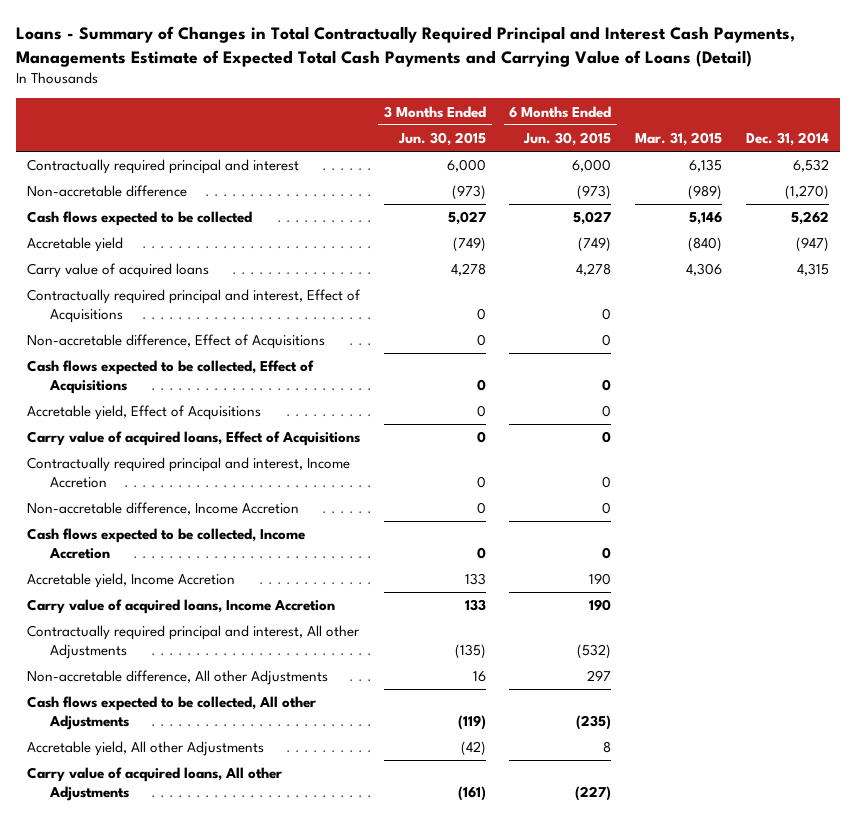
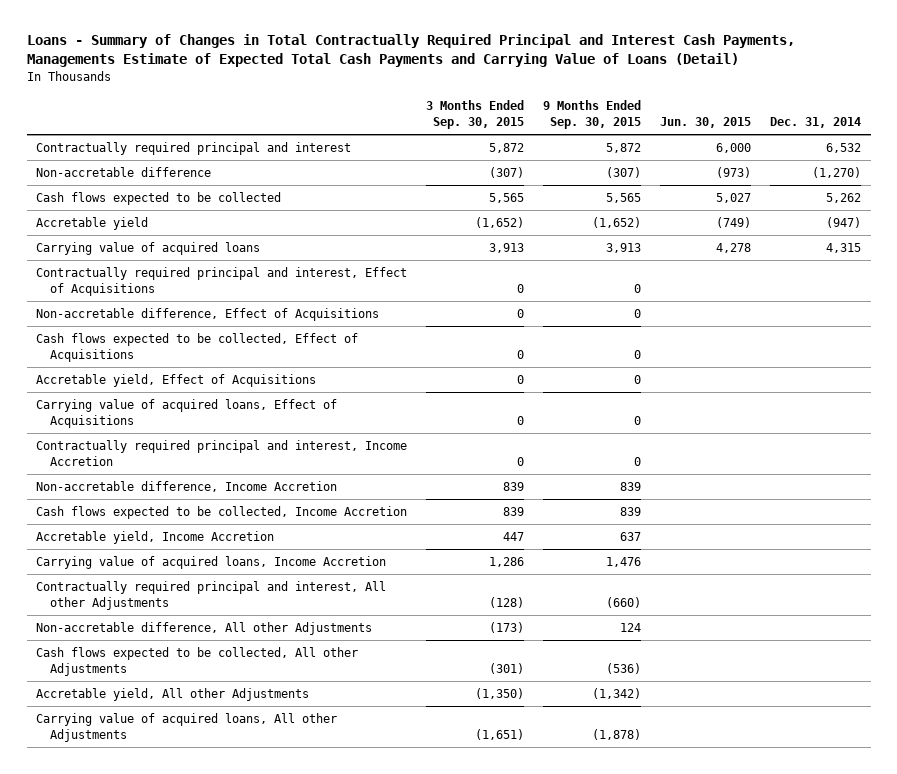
- | 3 Months Ended Jun. 30, 2015 | 6 Months Ended Jun. 30, 2015 | Mar. 31, 2015 | Dec. 31, 2014
+ | 3 Months Ended Sep. 30, 2015 | 9 Months Ended Sep. 30, 2015 | Jun. 30, 2015 | Dec. 31, 2014
- Carry value of acquired loans | 4,278 | 4,278 | 4,306 | 4,315
+ Carrying value of acquired loans | 3,913 | 3,913 | 4,278 | 4,315
- Carry value of acquired loans, Effect of Acquisitions | 0 | 0 | |
+ Carrying value of acquired loans, Effect of Acquisitions | 0 | 0 | |
- Carry value of acquired loans, Income Accretion | 133 | 190 | |
+ Carrying value of acquired loans, Income Accretion | 1,286 | 1,476 | |
- Carry value of acquired loans, All other Adjustments | (161) | (227) | |
+ Carrying value of acquired loans, All other Adjustments | (1,651) | (1,878) | |

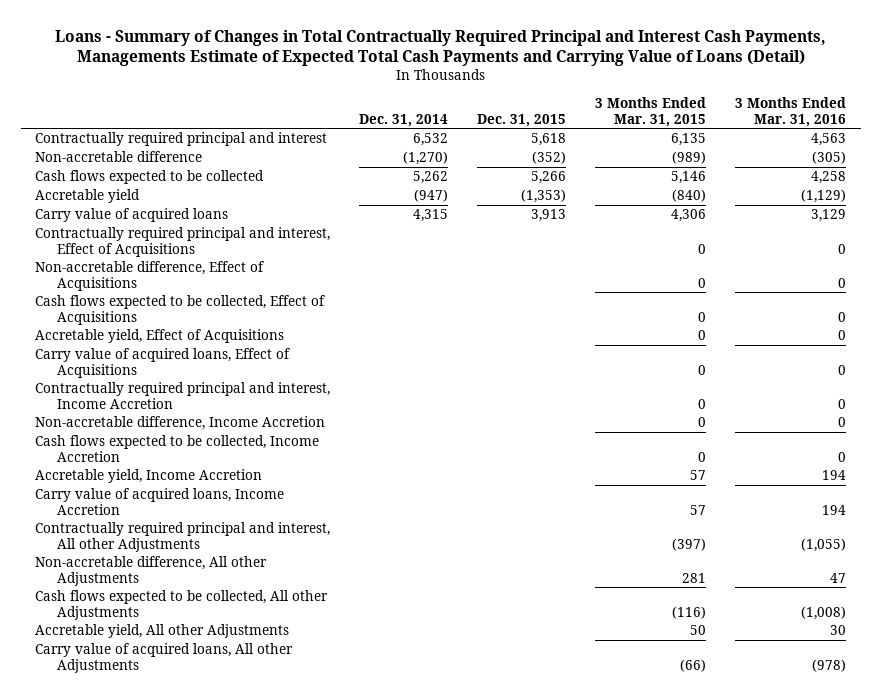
- | 3 Months Ended Sep. 30, 2015 | 9 Months Ended Sep. 30, 2015 | Jun. 30, 2015 | Dec. 31, 2014
+ | Dec. 31, 2014 | Dec. 31, 2015 | 3 Months Ended Mar. 31, 2015 | 3 Months Ended Mar. 31, 2016
- Carrying value of acquired loans | 3,913 | 3,913 | 4,278 | 4,315
+ Carry value of acquired loans | 4,315 | 3,913 | 4,306 | 3,129
- Carrying value of acquired loans, Effect of Acquisitions | 0 | 0 | |
+ Carry value of acquired loans, Effect of Acquisitions | | | 0 | 0
- Carrying value of acquired loans, Income Accretion | 1,286 | 1,476 | |
+ Carry value of acquired loans, Income Accretion | | | 57 | 194
- Carrying value of acquired loans, All other Adjustments | (1,651) | (1,878) | |
+ Carry value of acquired loans, All other Adjustments | | | (66) | (978)

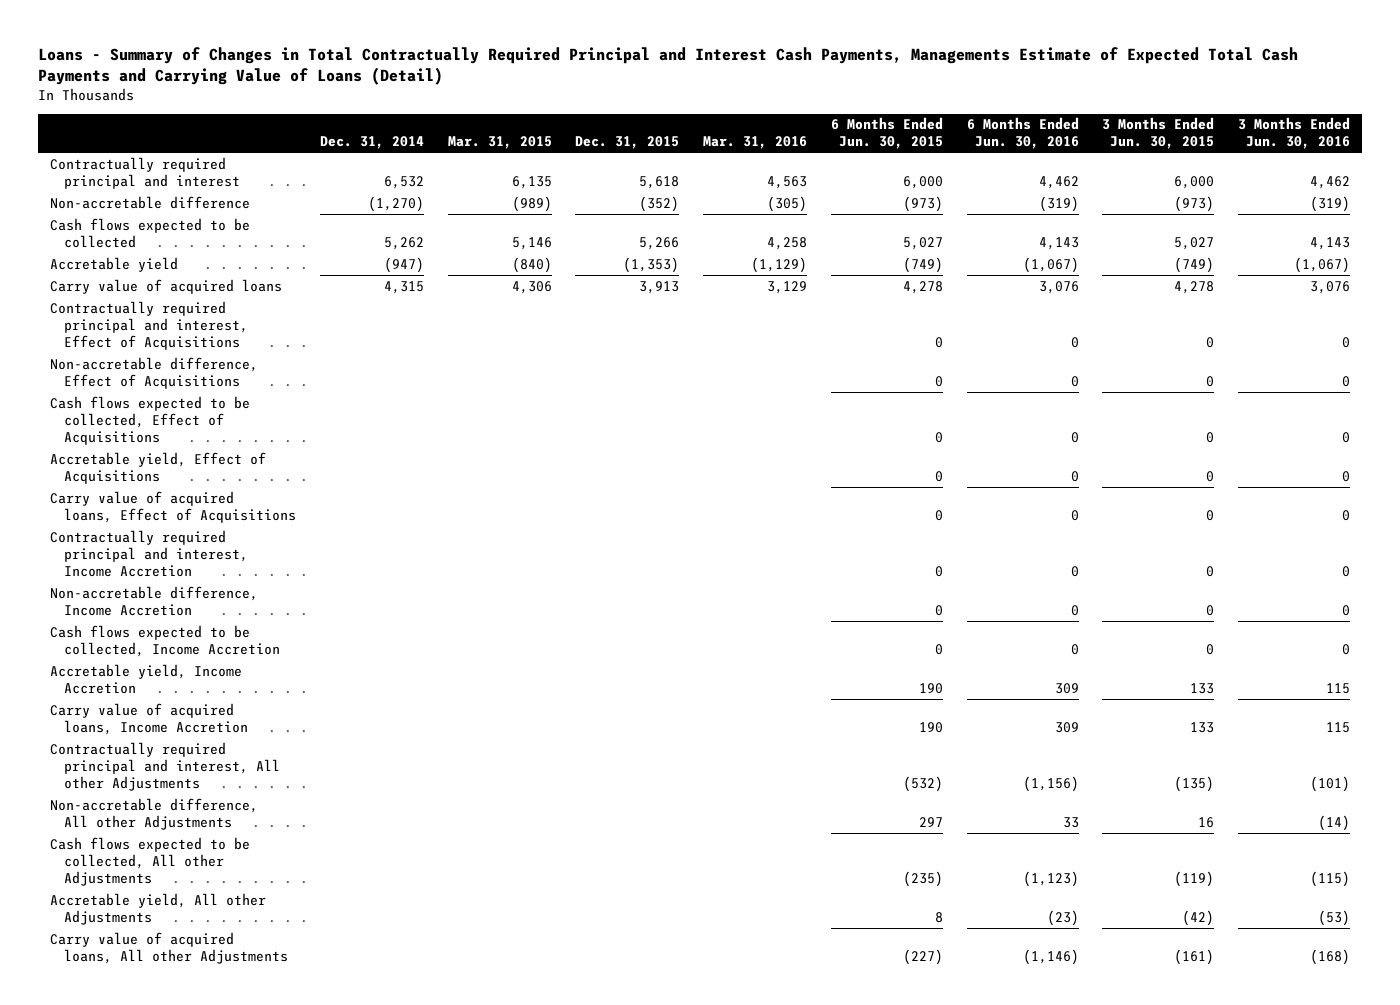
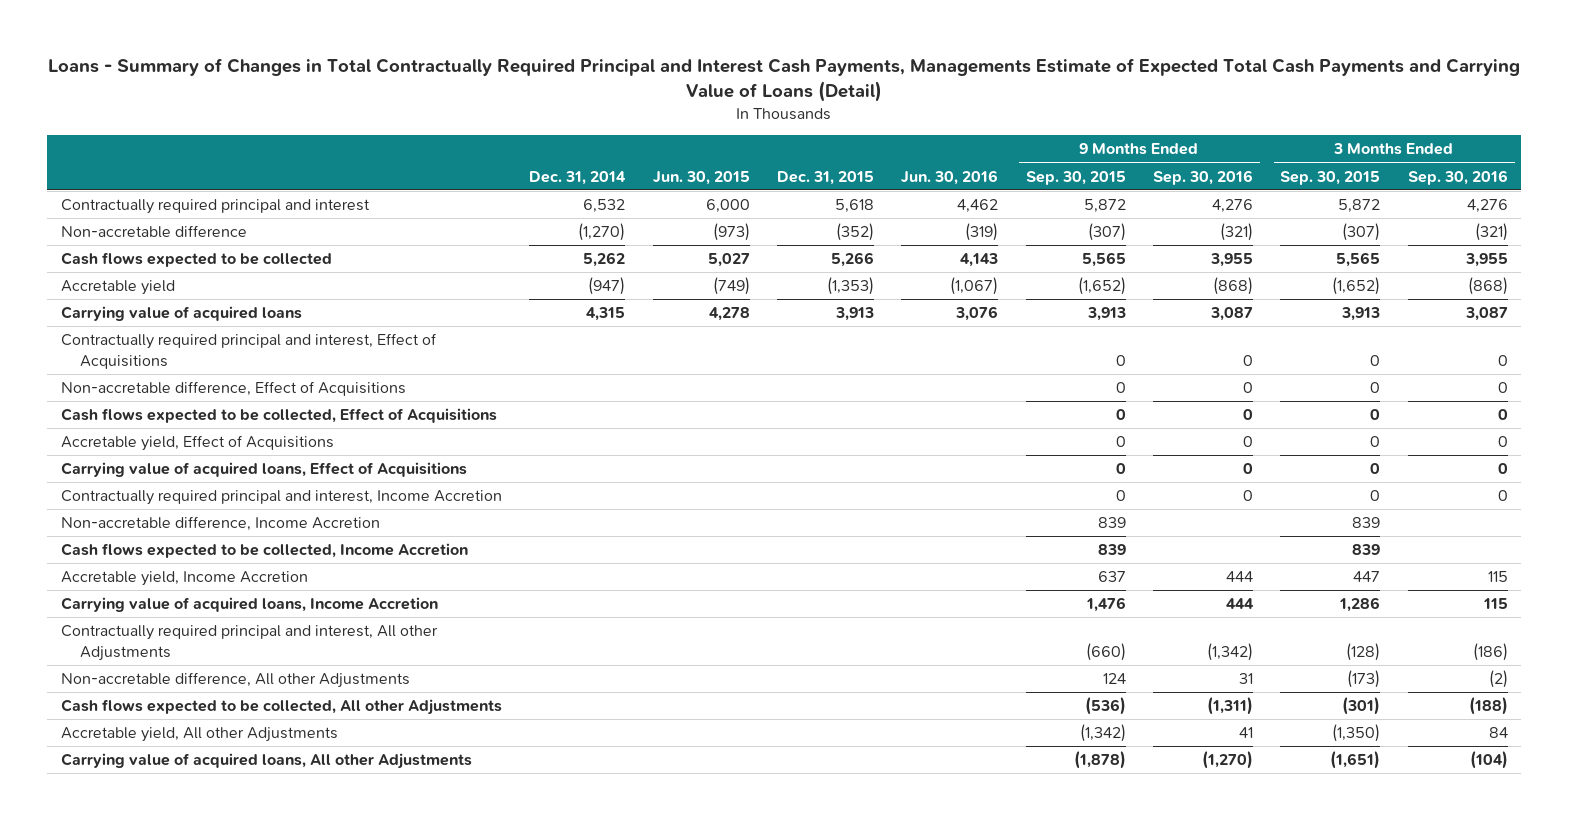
- | Dec. 31, 2014 | Mar. 31, 2015 | Dec. 31, 2015 | Mar. 31, 2016 | 6 Months Ended Jun. 30, 2015 | 6 Months Ended Jun. 30, 2016 | 3 Months Ended Jun. 30, 2015 | 3 Months Ended Jun. 30, 2016
+ | Dec. 31, 2014 | Jun. 30, 2015 | Dec. 31, 2015 | Jun. 30, 2016 | 9 Months Ended Sep. 30, 2015 | 9 Months Ended Sep. 30, 2016 | 3 Months Ended Sep. 30, 2015 | 3 Months Ended Sep. 30, 2016
- Carry value of acquired loans | 4,315 | 4,306 | 3,913 | 3,129 | 4,278 | 3,076 | 4,278 | 3,076
+ Carrying value of acquired loans | 4,315 | 4,278 | 3,913 | 3,076 | 3,913 | 3,087 | 3,913 | 3,087
- Carry value of acquired loans, Effect of Acquisitions | | | | | 0 | 0 | 0 | 0
+ Carrying value of acquired loans, Effect of Acquisitions | | | | | 0 | 0 | 0 | 0
- Carry value of acquired loans, Income Accretion | | | | | 190 | 309 | 133 | 115
+ Carrying value of acquired loans, Income Accretion | | | | | 1,476 | 444 | 1,286 | 115
- Carry value of acquired loans, All other Adjustments | | | | | (227) | (1,146) | (161) | (168)
+ Carrying value of acquired loans, All other Adjustments | | | | | (1,878) | (1,270) | (1,651) | (104)

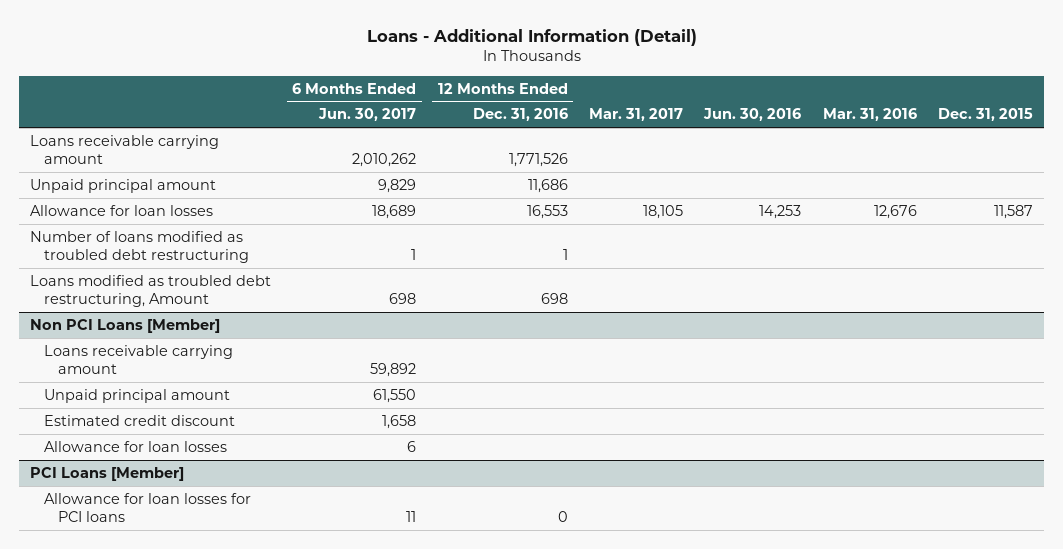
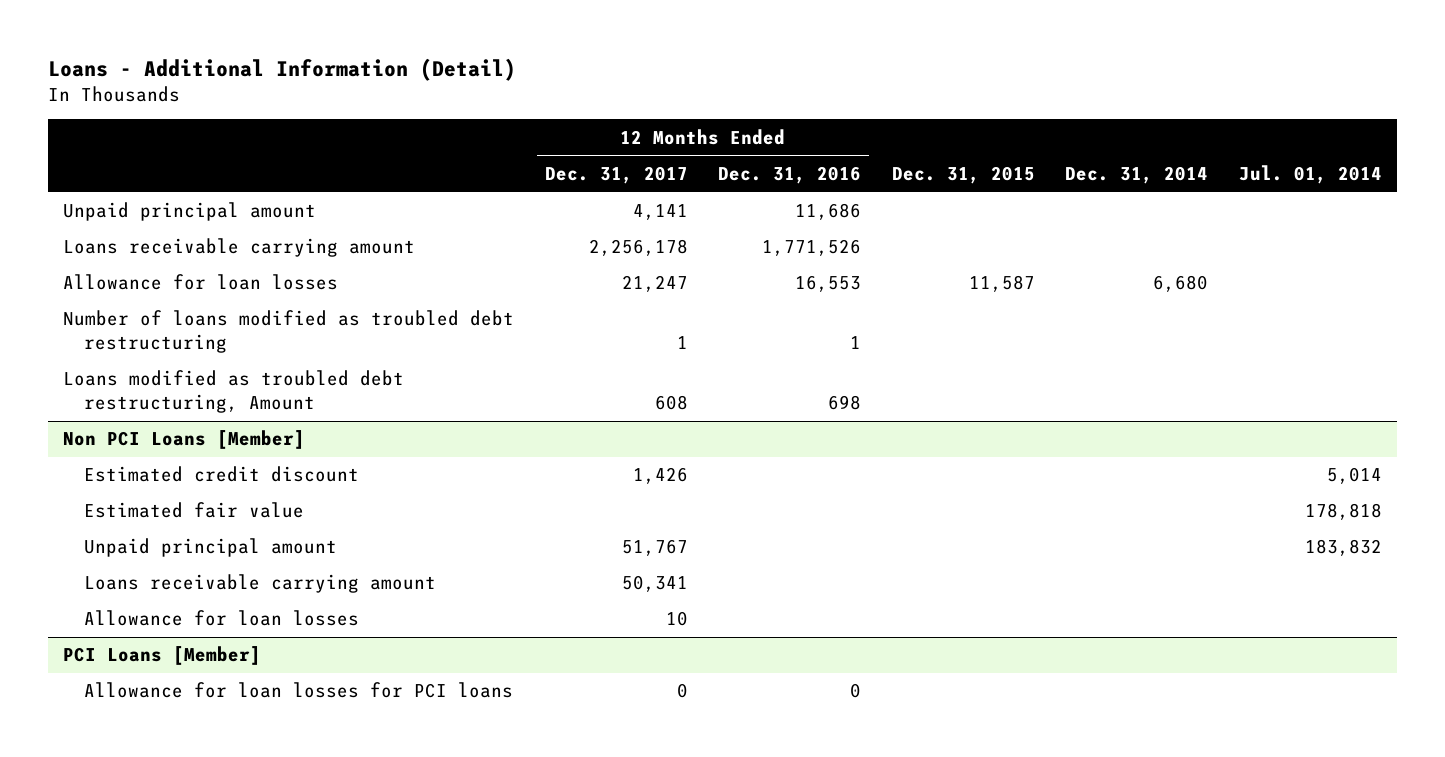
- | 6 Months Ended Jun. 30, 2017 | 12 Months Ended Dec. 31, 2016 | Mar. 31, 2017 | Jun. 30, 2016 | Mar. 31, 2016 | Dec. 31, 2015
+ | 12 Months Ended Dec. 31, 2017 | 12 Months Ended Dec. 31, 2016 | Dec. 31, 2015 | Dec. 31, 2014 | Jul. 01, 2014
moved down: Loans receivable carrying amount | 2,256,178 | 1,771,526 | | |
@ Non PCI Loans [Member]
+ Estimated fair value | | | | | 178,818
moved down: Unpaid principal amount | 51,767 | | | | 183,832
moved down: Loans receivable carrying amount | 50,341 | | | |

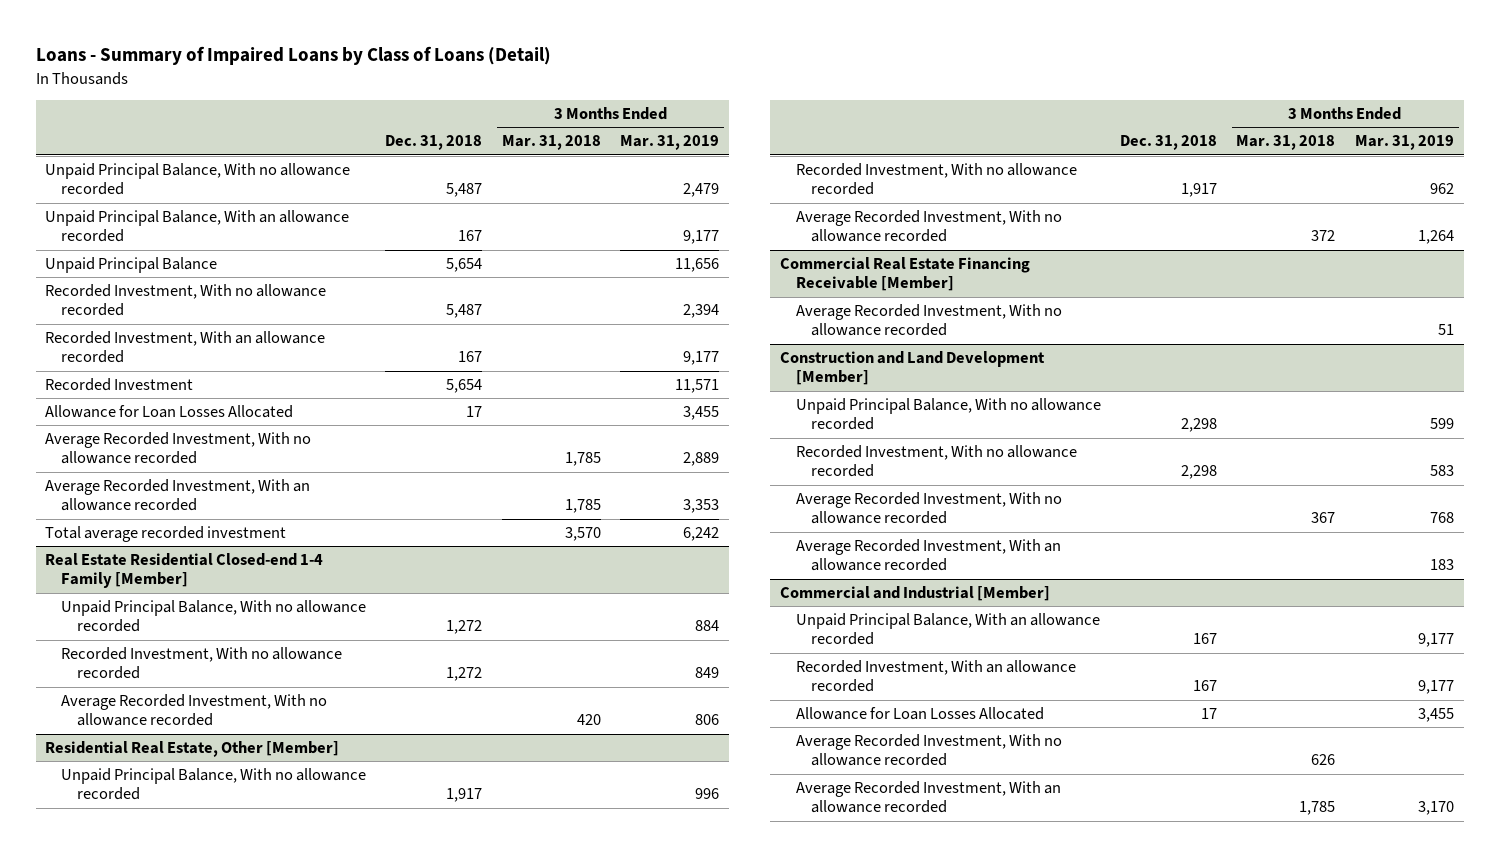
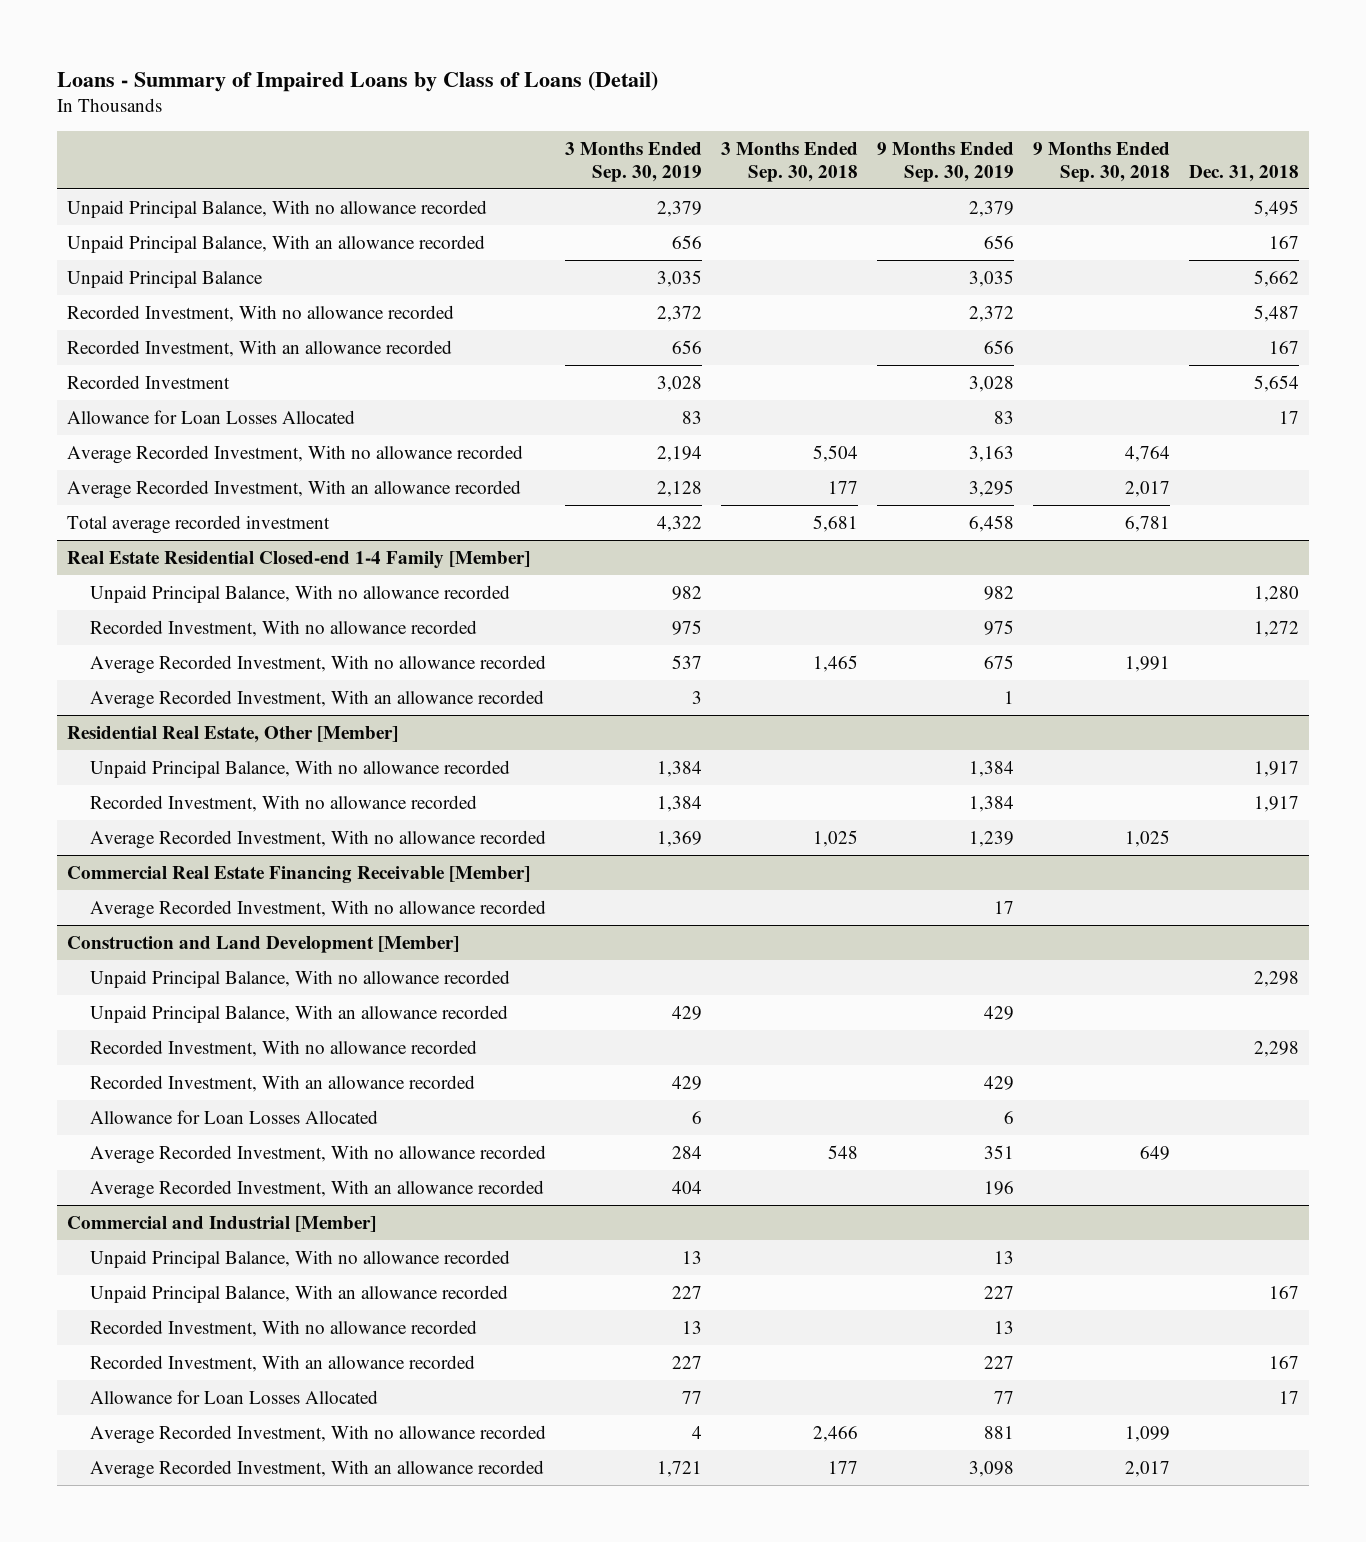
- | Dec. 31, 2018 | 3 Months Ended Mar. 31, 2018 | 3 Months Ended Mar. 31, 2019
+ | 3 Months Ended Sep. 30, 2019 | 3 Months Ended Sep. 30, 2018 | 9 Months Ended Sep. 30, 2019 | 9 Months Ended Sep. 30, 2018 | Dec. 31, 2018
- Unpaid Principal Balance, With no allowance recorded | 5,487 | | 2,479
+ Unpaid Principal Balance, With no allowance recorded | 2,379 | | 2,379 | | 5,495
- Unpaid Principal Balance | 5,654 | | 11,656
+ Unpaid Principal Balance | 3,035 | | 3,035 | | 5,662
@ Real Estate Residential Closed-end 1-4 Family [Member]
- Unpaid Principal Balance, With no allowance recorded | 1,272 | | 884
+ Unpaid Principal Balance, With no allowance recorded | 982 | | 982 | | 1,280
+ Average Recorded Investment, With an allowance recorded | 3 | | 1 | |
@ Construction and Land Development [Member]
+ Unpaid Principal Balance, With an allowance recorded | 429 | | 429 | |
+ Recorded Investment, With an allowance recorded | 429 | | 429 | |
+ Allowance for Loan Losses Allocated | 6 | | 6 | |
@ Commercial and Industrial [Member]
+ Unpaid Principal Balance, With no allowance recorded | 13 | | 13 | |
+ Recorded Investment, With no allowance recorded | 13 | | 13 | |

